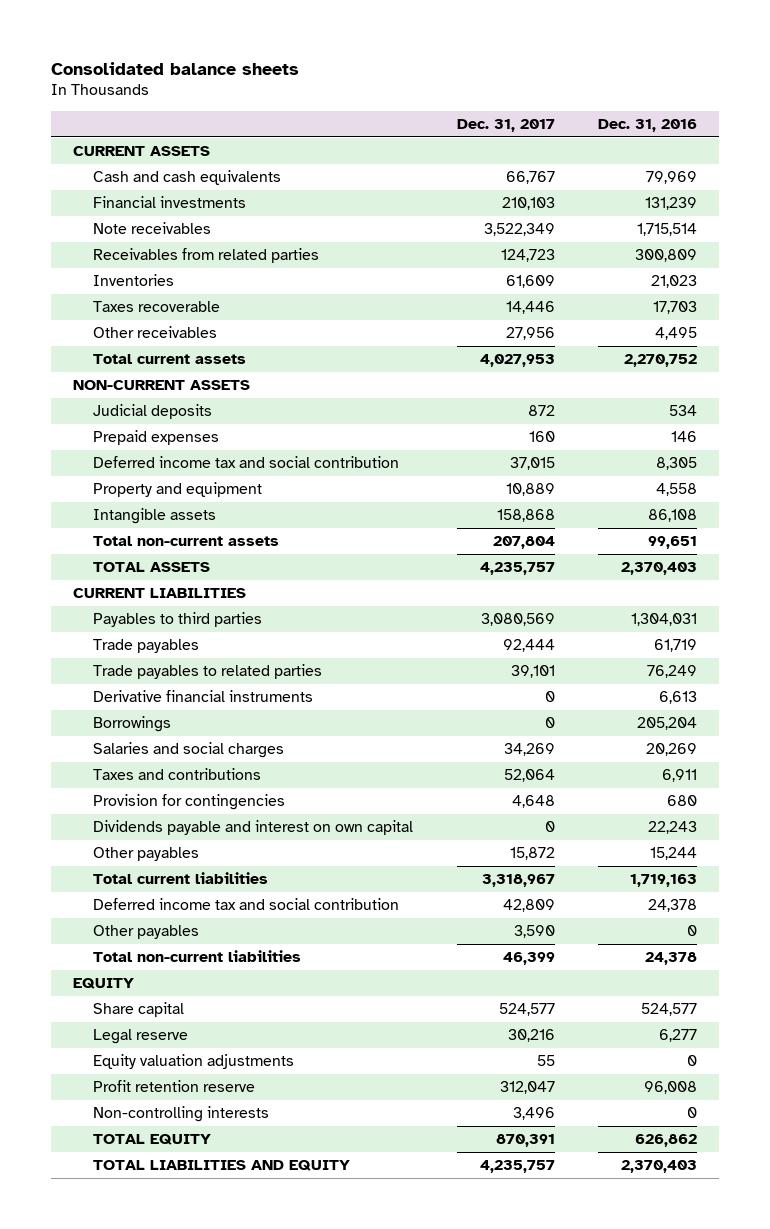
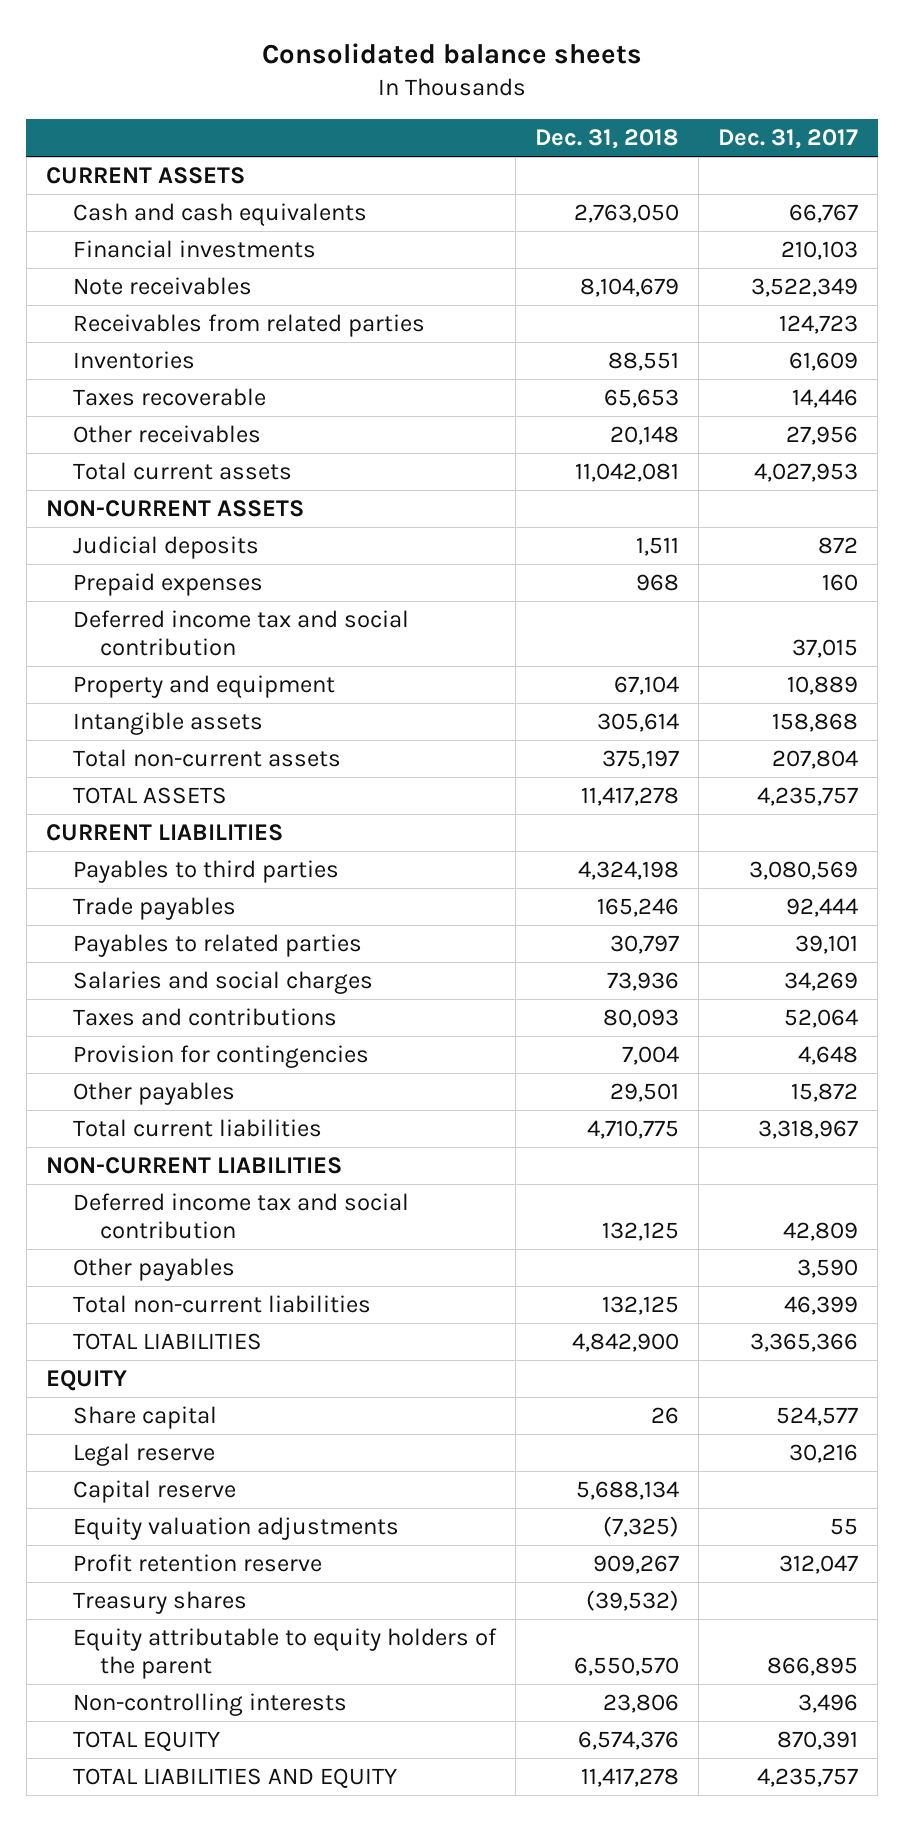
- | Dec. 31, 2017 | Dec. 31, 2016
+ | Dec. 31, 2018 | Dec. 31, 2017
- Trade payables to related parties | 39,101 | 76,249
- Derivative financial instruments | 0 | 6,613
- Borrowings | 0 | 205,204
+ Payables to related parties | 30,797 | 39,101
- Dividends payable and interest on own capital | 0 | 22,243
+ NON-CURRENT LIABILITIES
+ TOTAL LIABILITIES | 4,842,900 | 3,365,366
+ Capital reserve | 5,688,134 |
+ Treasury shares | (39,532) |
+ Equity attributable to equity holders of the parent | 6,550,570 | 866,895

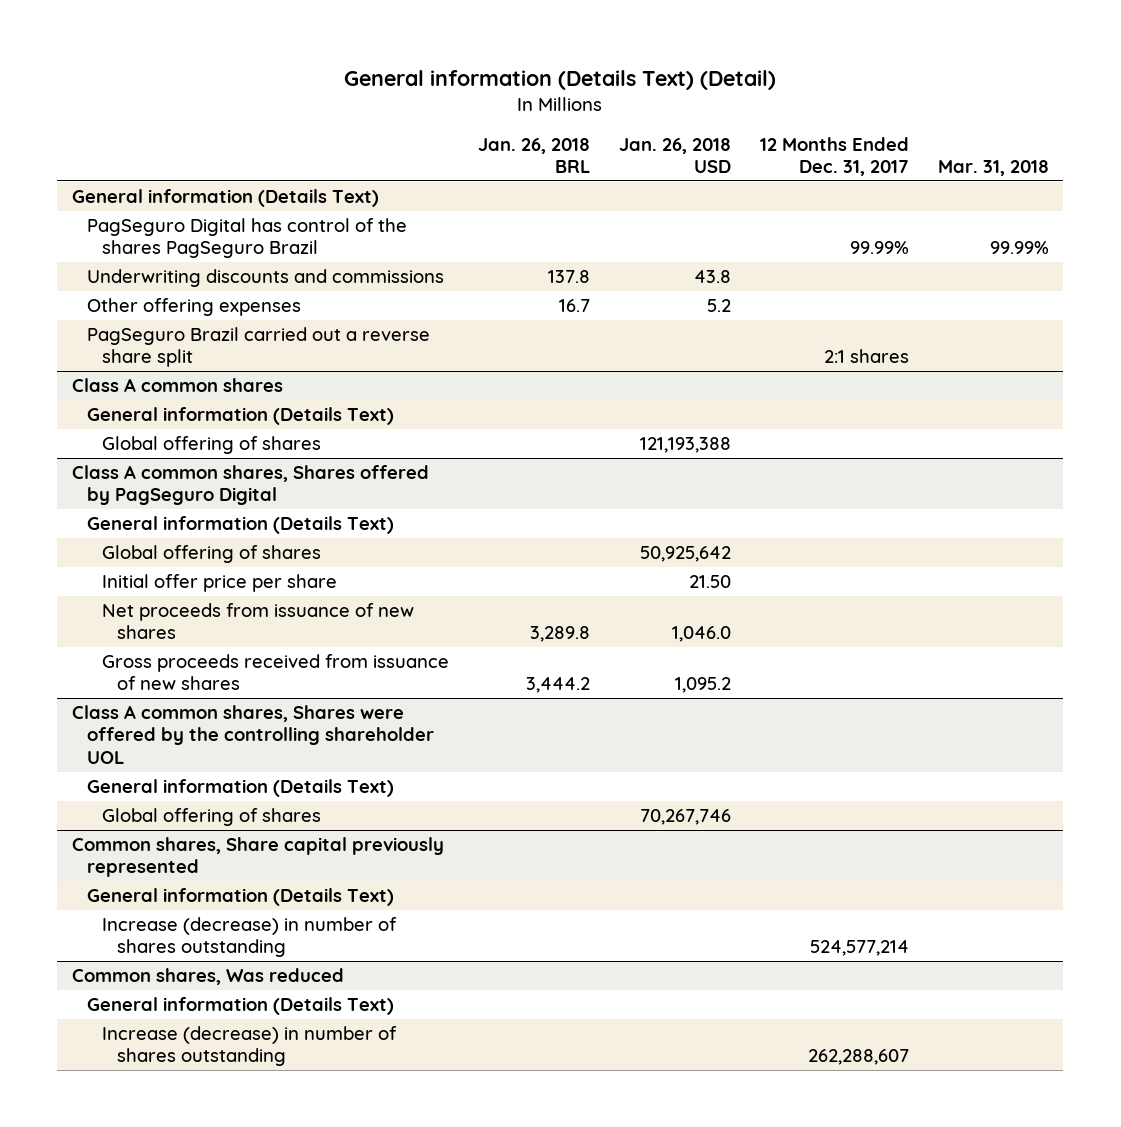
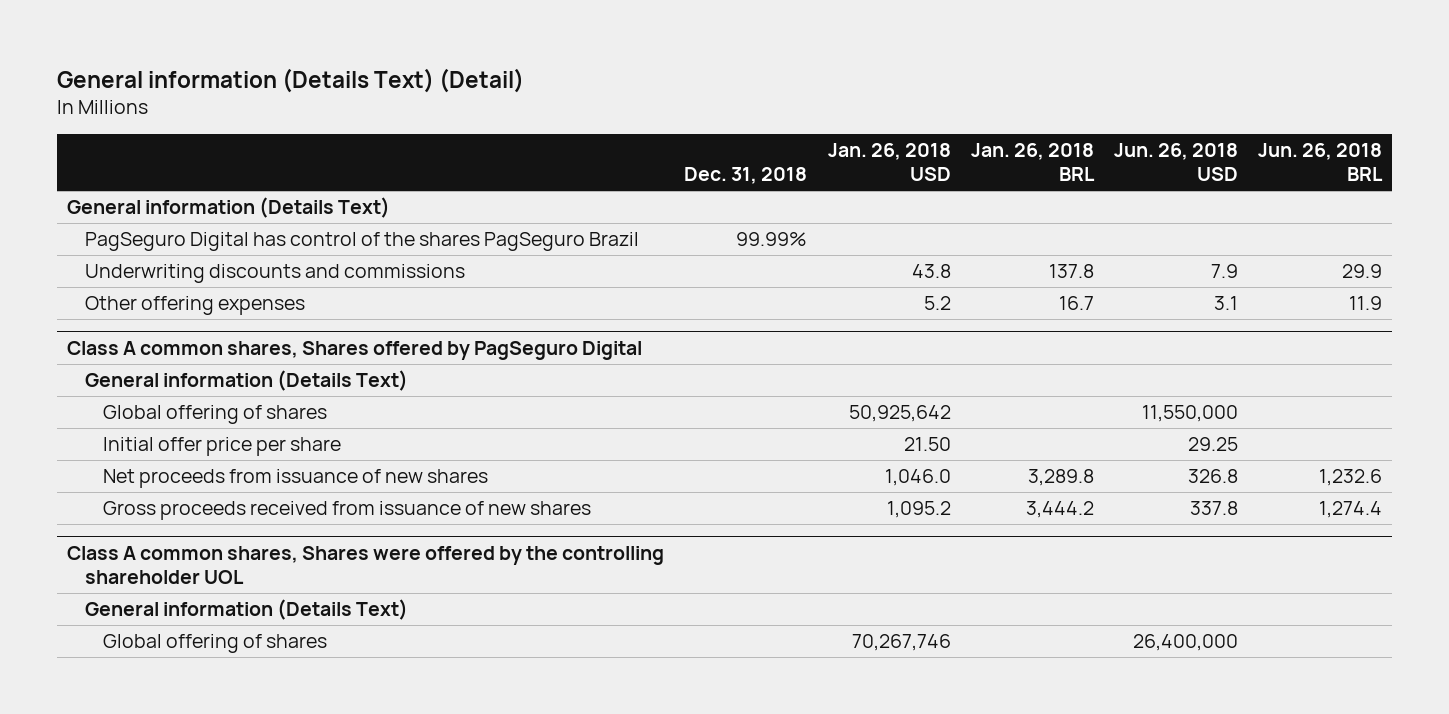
- | Jan. 26, 2018 BRL | Jan. 26, 2018 USD | 12 Months Ended Dec. 31, 2017 | Mar. 31, 2018
+ | Dec. 31, 2018 | Jan. 26, 2018 USD | Jan. 26, 2018 BRL | Jun. 26, 2018 USD | Jun. 26, 2018 BRL
- PagSeguro Brazil carried out a reverse share split | | | 2:1 shares |
- Class A common shares
- General information (Details Text)
- Global offering of shares | | 121,193,388 | |
- Common shares, Share capital previously represented
- General information (Details Text)
- Increase (decrease) in number of shares outstanding | | | 524,577,214 |
- Common shares, Was reduced
- General information (Details Text)
- Increase (decrease) in number of shares outstanding | | | 262,288,607 |

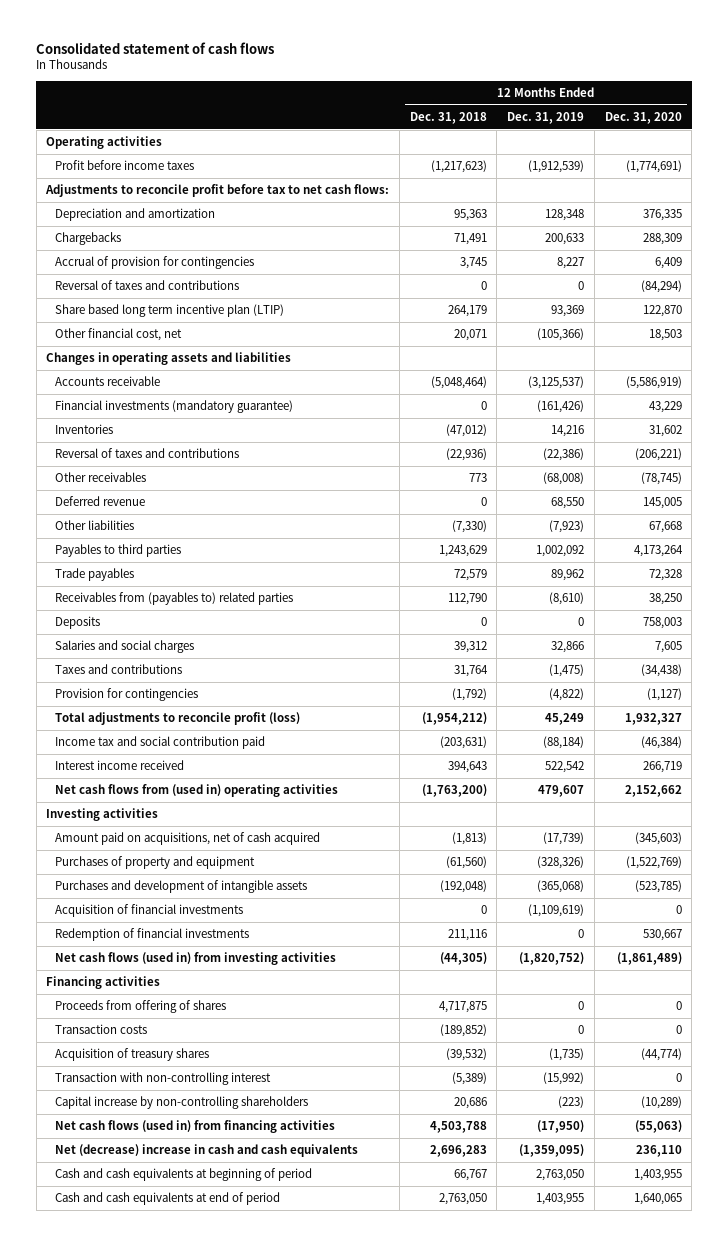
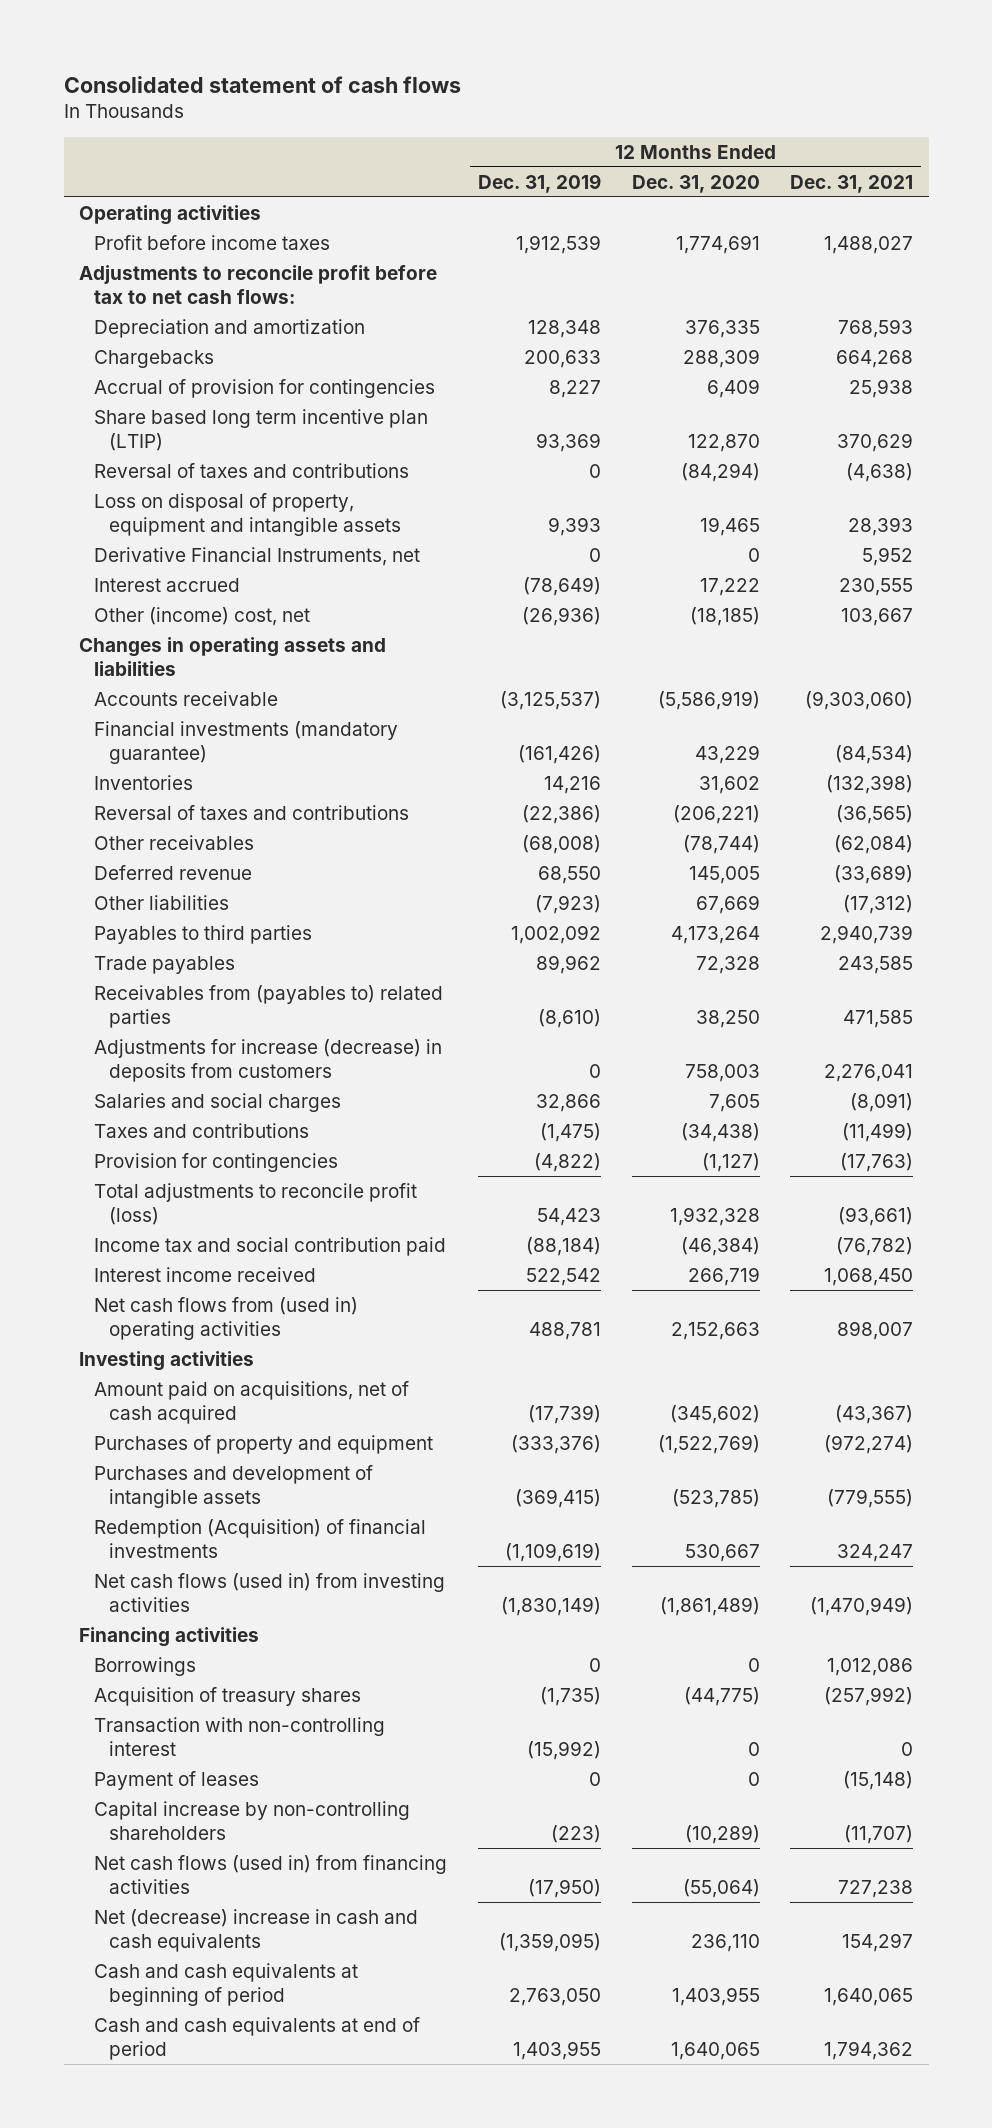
- | 12 Months Ended Dec. 31, 2018 | 12 Months Ended Dec. 31, 2019 | 12 Months Ended Dec. 31, 2020
+ | 12 Months Ended Dec. 31, 2019 | 12 Months Ended Dec. 31, 2020 | 12 Months Ended Dec. 31, 2021
- Profit before income taxes | (1,217,623) | (1,912,539) | (1,774,691)
+ Profit before income taxes | 1,912,539 | 1,774,691 | 1,488,027
- Other financial cost, net | 20,071 | (105,366) | 18,503
moved down: Reversal of taxes and contributions | 0 | (84,294) | (4,638)
+ Loss on disposal of property, equipment and intangible assets | 9,393 | 19,465 | 28,393
+ Derivative Financial Instruments, net | 0 | 0 | 5,952
+ Interest accrued | (78,649) | 17,222 | 230,555
+ Other (income) cost, net | (26,936) | (18,185) | 103,667
- Other receivables | 773 | (68,008) | (78,745)
+ Other receivables | (68,008) | (78,744) | (62,084)
- Other liabilities | (7,330) | (7,923) | 67,668
+ Other liabilities | (7,923) | 67,669 | (17,312)
- Deposits | 0 | 0 | 758,003
+ Adjustments for increase (decrease) in deposits from customers | 0 | 758,003 | 2,276,041
- Total adjustments to reconcile profit (loss) | (1,954,212) | 45,249 | 1,932,327
+ Total adjustments to reconcile profit (loss) | 54,423 | 1,932,328 | (93,661)
- Net cash flows from (used in) operating activities | (1,763,200) | 479,607 | 2,152,662
+ Net cash flows from (used in) operating activities | 488,781 | 2,152,663 | 898,007
- Amount paid on acquisitions, net of cash acquired | (1,813) | (17,739) | (345,603)
- Purchases of property and equipment | (61,560) | (328,326) | (1,522,769)
- Purchases and development of intangible assets | (192,048) | (365,068) | (523,785)
- Acquisition of financial investments | 0 | (1,109,619) | 0
- Redemption of financial investments | 211,116 | 0 | 530,667
- Net cash flows (used in) from investing activities | (44,305) | (1,820,752) | (1,861,489)
+ Amount paid on acquisitions, net of cash acquired | (17,739) | (345,602) | (43,367)
+ Purchases of property and equipment | (333,376) | (1,522,769) | (972,274)
+ Purchases and development of intangible assets | (369,415) | (523,785) | (779,555)
+ Redemption (Acquisition) of financial investments | (1,109,619) | 530,667 | 324,247
+ Net cash flows (used in) from investing activities | (1,830,149) | (1,861,489) | (1,470,949)
- Proceeds from offering of shares | 4,717,875 | 0 | 0
- Transaction costs | (189,852) | 0 | 0
- Acquisition of treasury shares | (39,532) | (1,735) | (44,774)
+ Borrowings | 0 | 0 | 1,012,086
+ Acquisition of treasury shares | (1,735) | (44,775) | (257,992)
+ Payment of leases | 0 | 0 | (15,148)
- Net cash flows (used in) from financing activities | 4,503,788 | (17,950) | (55,063)
+ Net cash flows (used in) from financing activities | (17,950) | (55,064) | 727,238

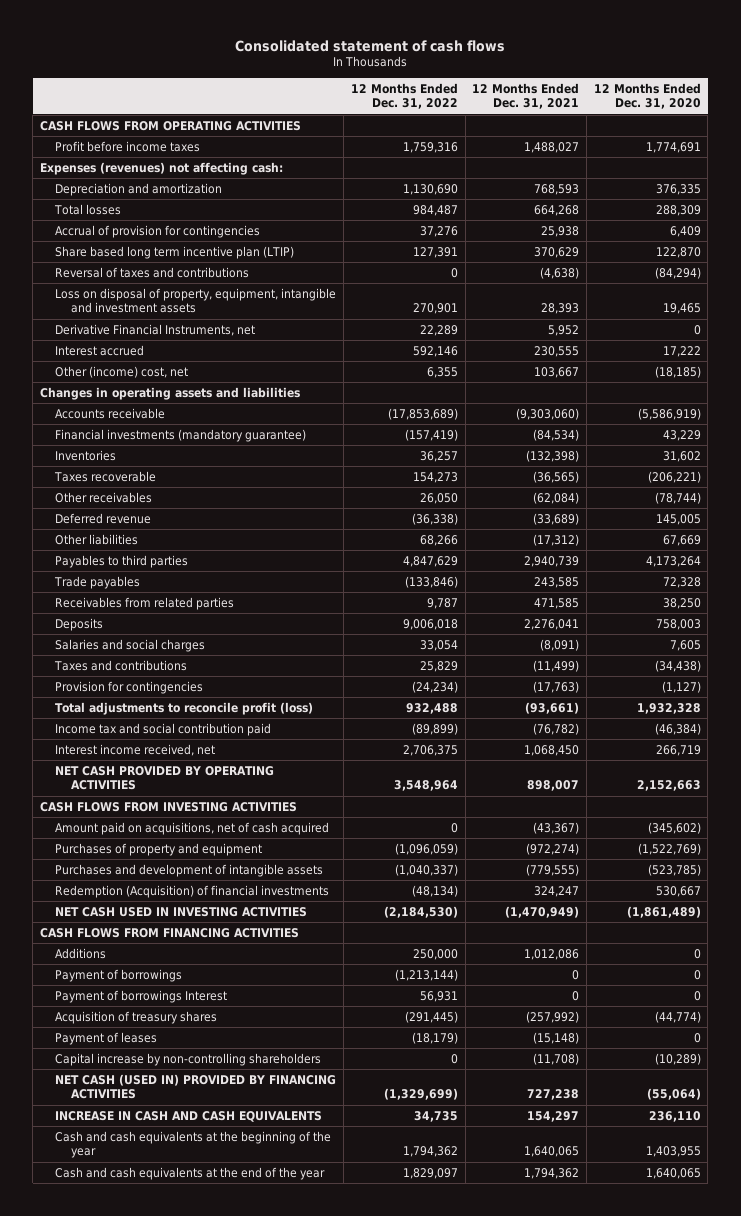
- | 12 Months Ended Dec. 31, 2019 | 12 Months Ended Dec. 31, 2020 | 12 Months Ended Dec. 31, 2021
+ | 12 Months Ended Dec. 31, 2022 | 12 Months Ended Dec. 31, 2021 | 12 Months Ended Dec. 31, 2020
- Operating activities
+ CASH FLOWS FROM OPERATING ACTIVITIES
- Adjustments to reconcile profit before tax to net cash flows:
+ Expenses (revenues) not affecting cash:
- Chargebacks | 200,633 | 288,309 | 664,268
+ Total losses | 984,487 | 664,268 | 288,309
- Loss on disposal of property, equipment and intangible assets | 9,393 | 19,465 | 28,393
+ Loss on disposal of property, equipment, intangible and investment assets | 270,901 | 28,393 | 19,465
- Reversal of taxes and contributions | (22,386) | (206,221) | (36,565)
+ Taxes recoverable | 154,273 | (36,565) | (206,221)
- Receivables from (payables to) related parties | (8,610) | 38,250 | 471,585
- Adjustments for increase (decrease) in deposits from customers | 0 | 758,003 | 2,276,041
+ Receivables from related parties | 9,787 | 471,585 | 38,250
+ Deposits | 9,006,018 | 2,276,041 | 758,003
- Interest income received | 522,542 | 266,719 | 1,068,450
- Net cash flows from (used in) operating activities | 488,781 | 2,152,663 | 898,007
- Investing activities
+ Interest income received, net | 2,706,375 | 1,068,450 | 266,719
+ NET CASH PROVIDED BY OPERATING ACTIVITIES | 3,548,964 | 898,007 | 2,152,663
+ CASH FLOWS FROM INVESTING ACTIVITIES
- Net cash flows (used in) from investing activities | (1,830,149) | (1,861,489) | (1,470,949)
- Financing activities
- Borrowings | 0 | 0 | 1,012,086
- Acquisition of treasury shares | (1,735) | (44,775) | (257,992)
- Transaction with non-controlling interest | (15,992) | 0 | 0
+ NET CASH USED IN INVESTING ACTIVITIES | (2,184,530) | (1,470,949) | (1,861,489)
+ CASH FLOWS FROM FINANCING ACTIVITIES
+ Additions | 250,000 | 1,012,086 | 0
+ Payment of borrowings | (1,213,144) | 0 | 0
+ Payment of borrowings Interest | 56,931 | 0 | 0
+ Acquisition of treasury shares | (291,445) | (257,992) | (44,774)
- Capital increase by non-controlling shareholders | (223) | (10,289) | (11,707)
- Net cash flows (used in) from financing activities | (17,950) | (55,064) | 727,238
- Net (decrease) increase in cash and cash equivalents | (1,359,095) | 236,110 | 154,297
- Cash and cash equivalents at beginning of period | 2,763,050 | 1,403,955 | 1,640,065
- Cash and cash equivalents at end of period | 1,403,955 | 1,640,065 | 1,794,362
+ Capital increase by non-controlling shareholders | 0 | (11,708) | (10,289)
+ NET CASH (USED IN) PROVIDED BY FINANCING ACTIVITIES | (1,329,699) | 727,238 | (55,064)
+ INCREASE IN CASH AND CASH EQUIVALENTS | 34,735 | 154,297 | 236,110
+ Cash and cash equivalents at the beginning of the year | 1,794,362 | 1,640,065 | 1,403,955
+ Cash and cash equivalents at the end of the year | 1,829,097 | 1,794,362 | 1,640,065

